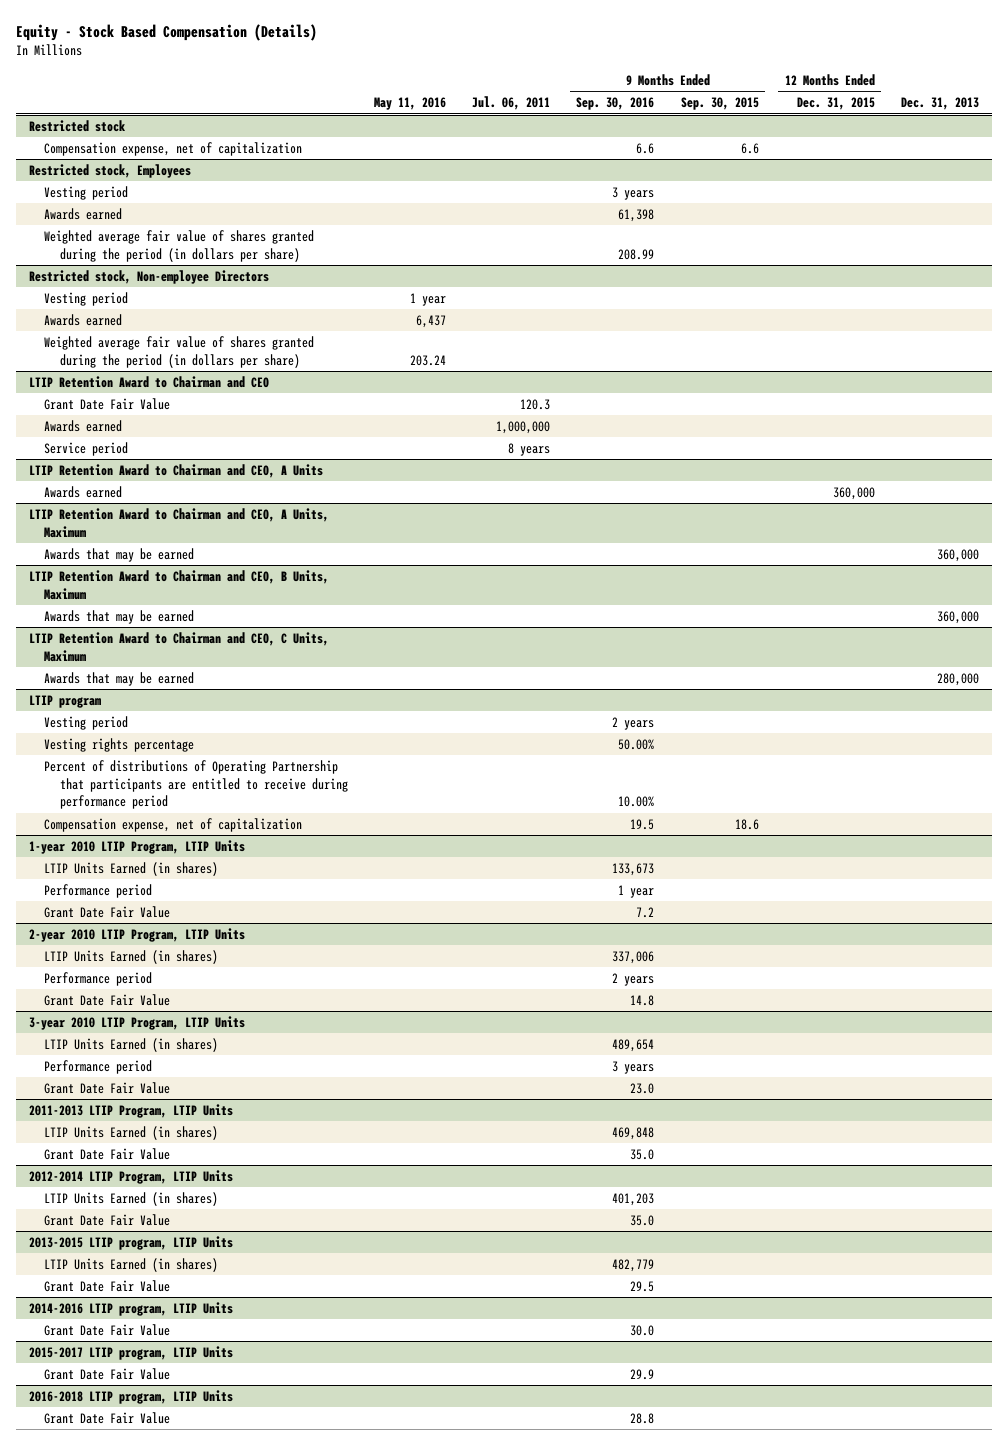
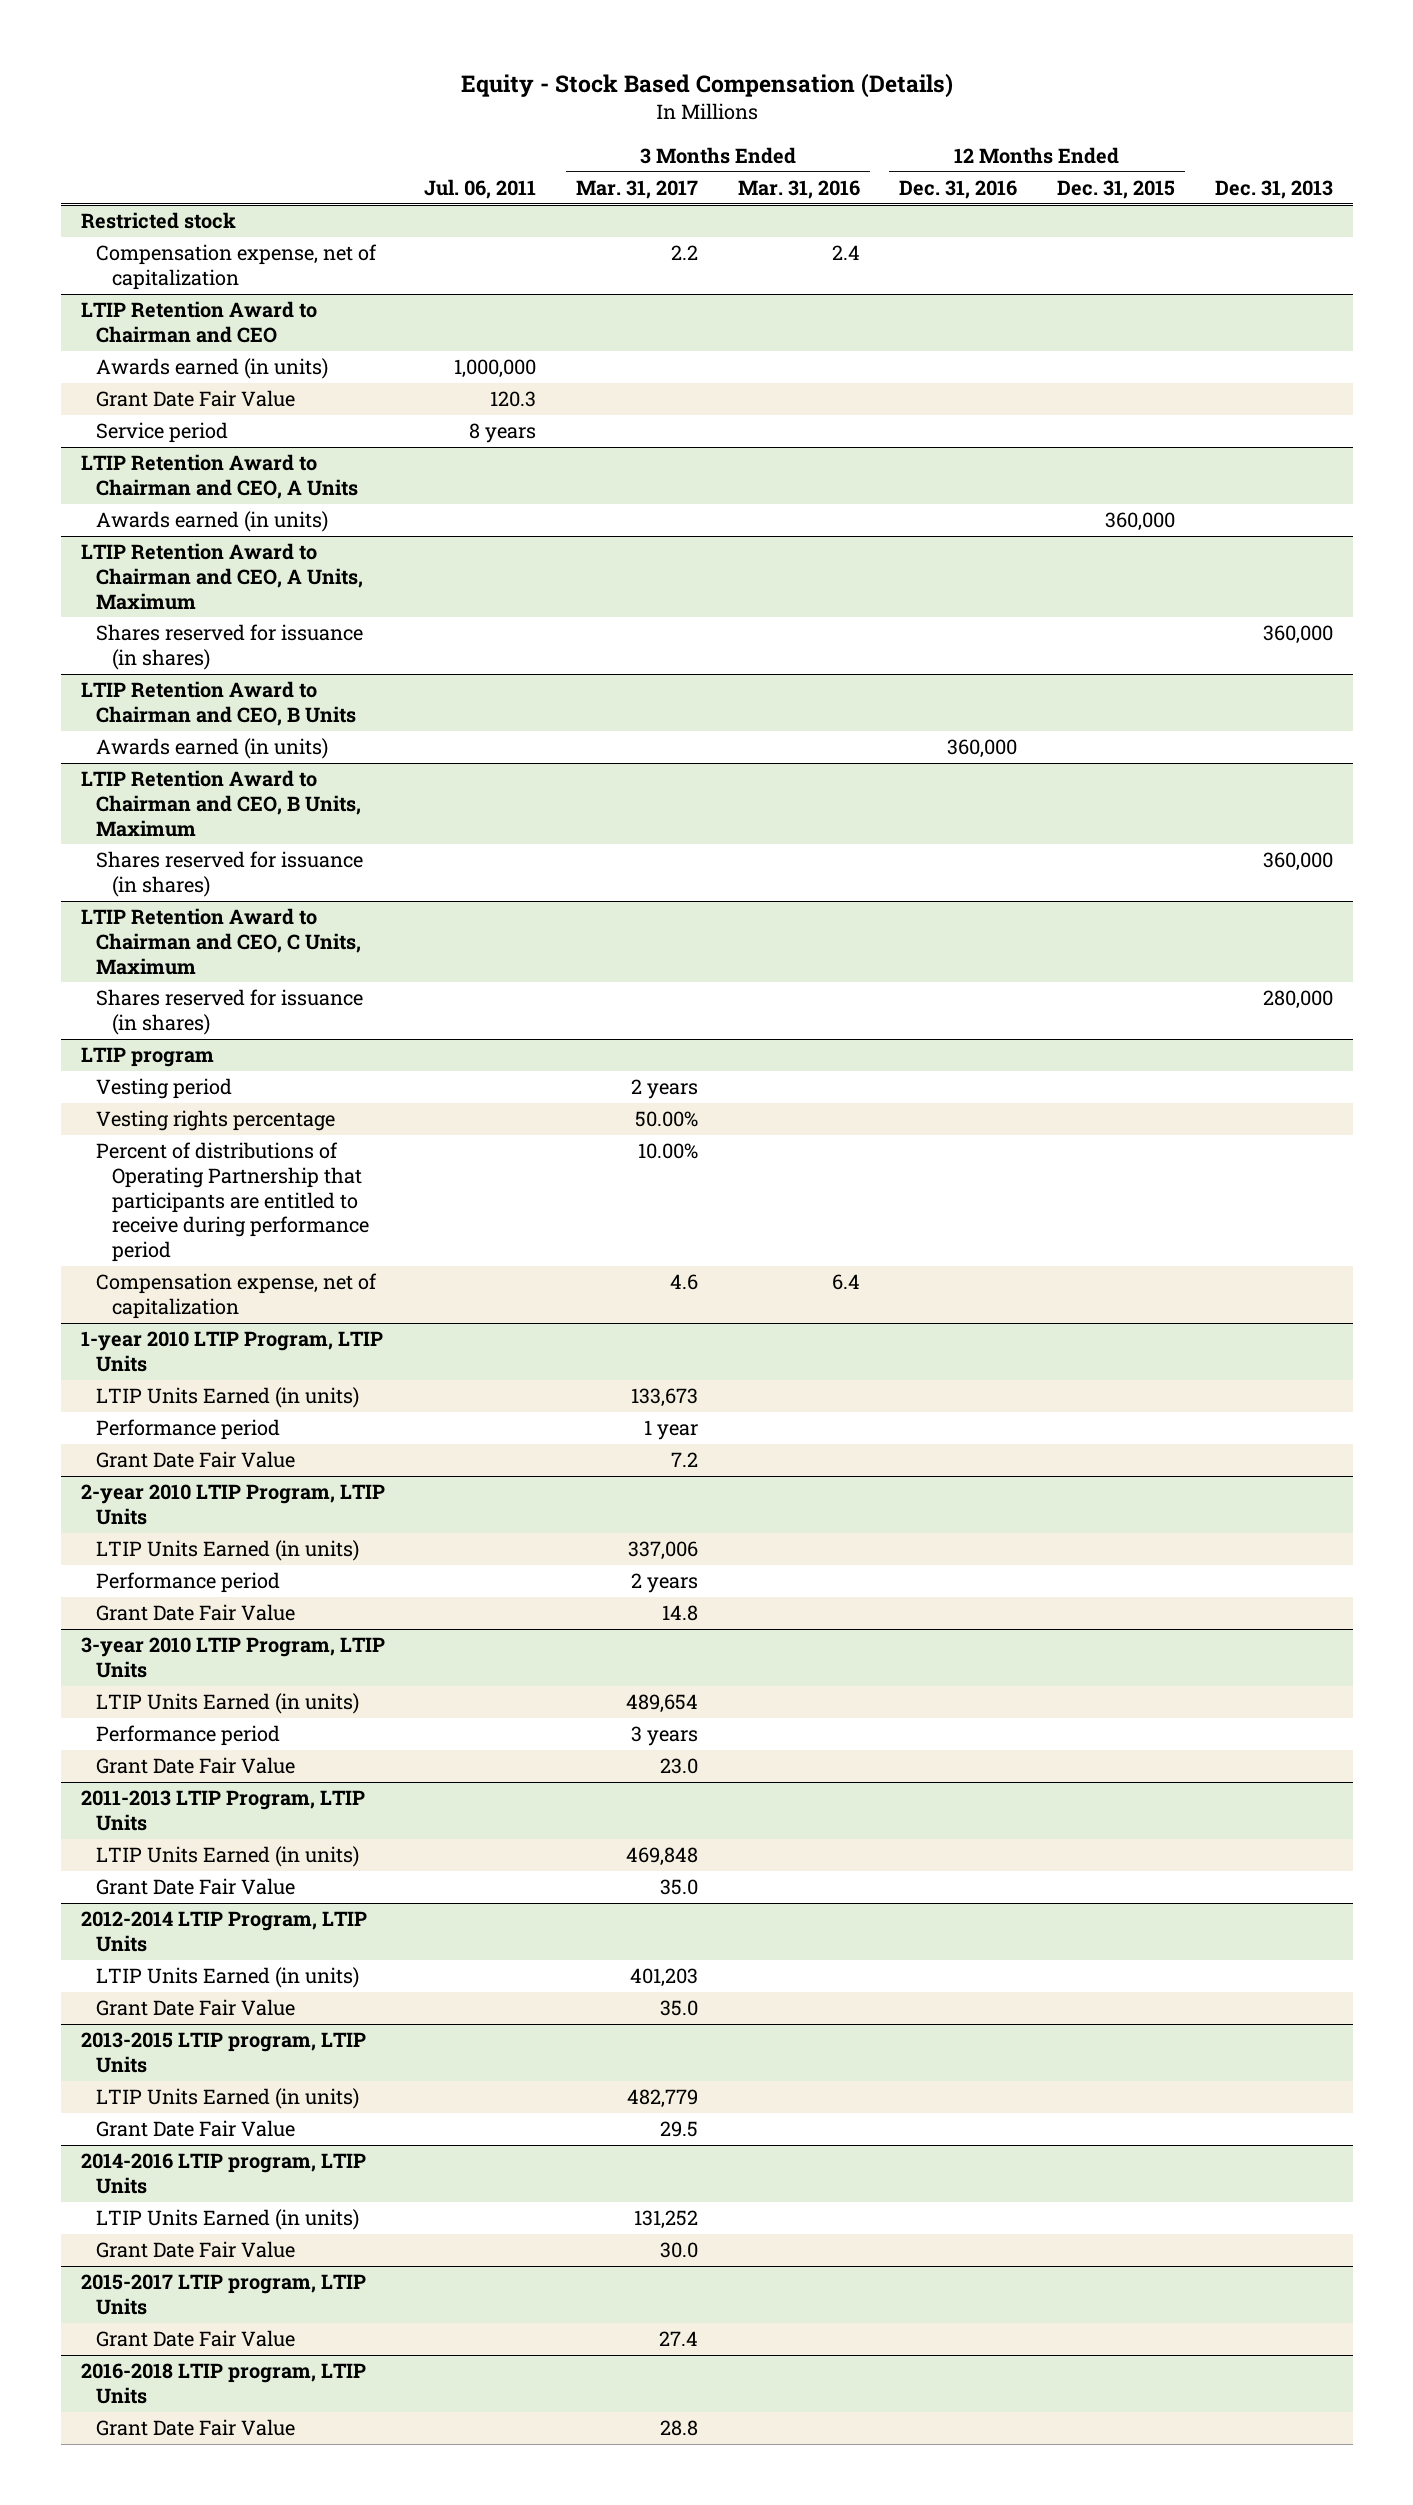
- | May 11, 2016 | Jul. 06, 2011 | 9 Months Ended Sep. 30, 2016 | 9 Months Ended Sep. 30, 2015 | 12 Months Ended Dec. 31, 2015 | Dec. 31, 2013
+ | Jul. 06, 2011 | 3 Months Ended Mar. 31, 2017 | 3 Months Ended Mar. 31, 2016 | 12 Months Ended Dec. 31, 2016 | 12 Months Ended Dec. 31, 2015 | Dec. 31, 2013
- Restricted stock, Employees
- Vesting period | | | 3 years | | |
- Awards earned | | | 61,398 | | |
- Weighted average fair value of shares granted during the period (in dollars per share) | | | 208.99 | | |
- Restricted stock, Non-employee Directors
- Vesting period | 1 year | | | | |
- Awards earned | 6,437 | | | | |
- Weighted average fair value of shares granted during the period (in dollars per share) | 203.24 | | | | |
@ LTIP Retention Award to Chairman and CEO
+ Awards earned (in units) | 1,000,000 | | | | |
- Awards earned | | 1,000,000 | | | |
@ LTIP Retention Award to Chairman and CEO, A Units
- Awards earned | | | | | 360,000 |
+ Awards earned (in units) | | | | | 360,000 |
@ LTIP Retention Award to Chairman and CEO, A Units, Maximum
- Awards that may be earned | | | | | | 360,000
+ Shares reserved for issuance (in shares) | | | | | | 360,000
+ LTIP Retention Award to Chairman and CEO, B Units
+ Awards earned (in units) | | | | 360,000 | |
@ LTIP Retention Award to Chairman and CEO, B Units, Maximum
- Awards that may be earned | | | | | | 360,000
+ Shares reserved for issuance (in shares) | | | | | | 360,000
@ LTIP Retention Award to Chairman and CEO, C Units, Maximum
- Awards that may be earned | | | | | | 280,000
+ Shares reserved for issuance (in shares) | | | | | | 280,000
@ 1-year 2010 LTIP Program, LTIP Units
- LTIP Units Earned (in shares) | | | 133,673 | | |
+ LTIP Units Earned (in units) | | 133,673 | | | |
@ 2-year 2010 LTIP Program, LTIP Units
- LTIP Units Earned (in shares) | | | 337,006 | | |
+ LTIP Units Earned (in units) | | 337,006 | | | |
@ 3-year 2010 LTIP Program, LTIP Units
- LTIP Units Earned (in shares) | | | 489,654 | | |
+ LTIP Units Earned (in units) | | 489,654 | | | |
@ 2011-2013 LTIP Program, LTIP Units
- LTIP Units Earned (in shares) | | | 469,848 | | |
+ LTIP Units Earned (in units) | | 469,848 | | | |
@ 2012-2014 LTIP Program, LTIP Units
- LTIP Units Earned (in shares) | | | 401,203 | | |
+ LTIP Units Earned (in units) | | 401,203 | | | |
@ 2013-2015 LTIP program, LTIP Units
- LTIP Units Earned (in shares) | | | 482,779 | | |
+ LTIP Units Earned (in units) | | 482,779 | | | |
@ 2014-2016 LTIP program, LTIP Units
+ LTIP Units Earned (in units) | | 131,252 | | | |

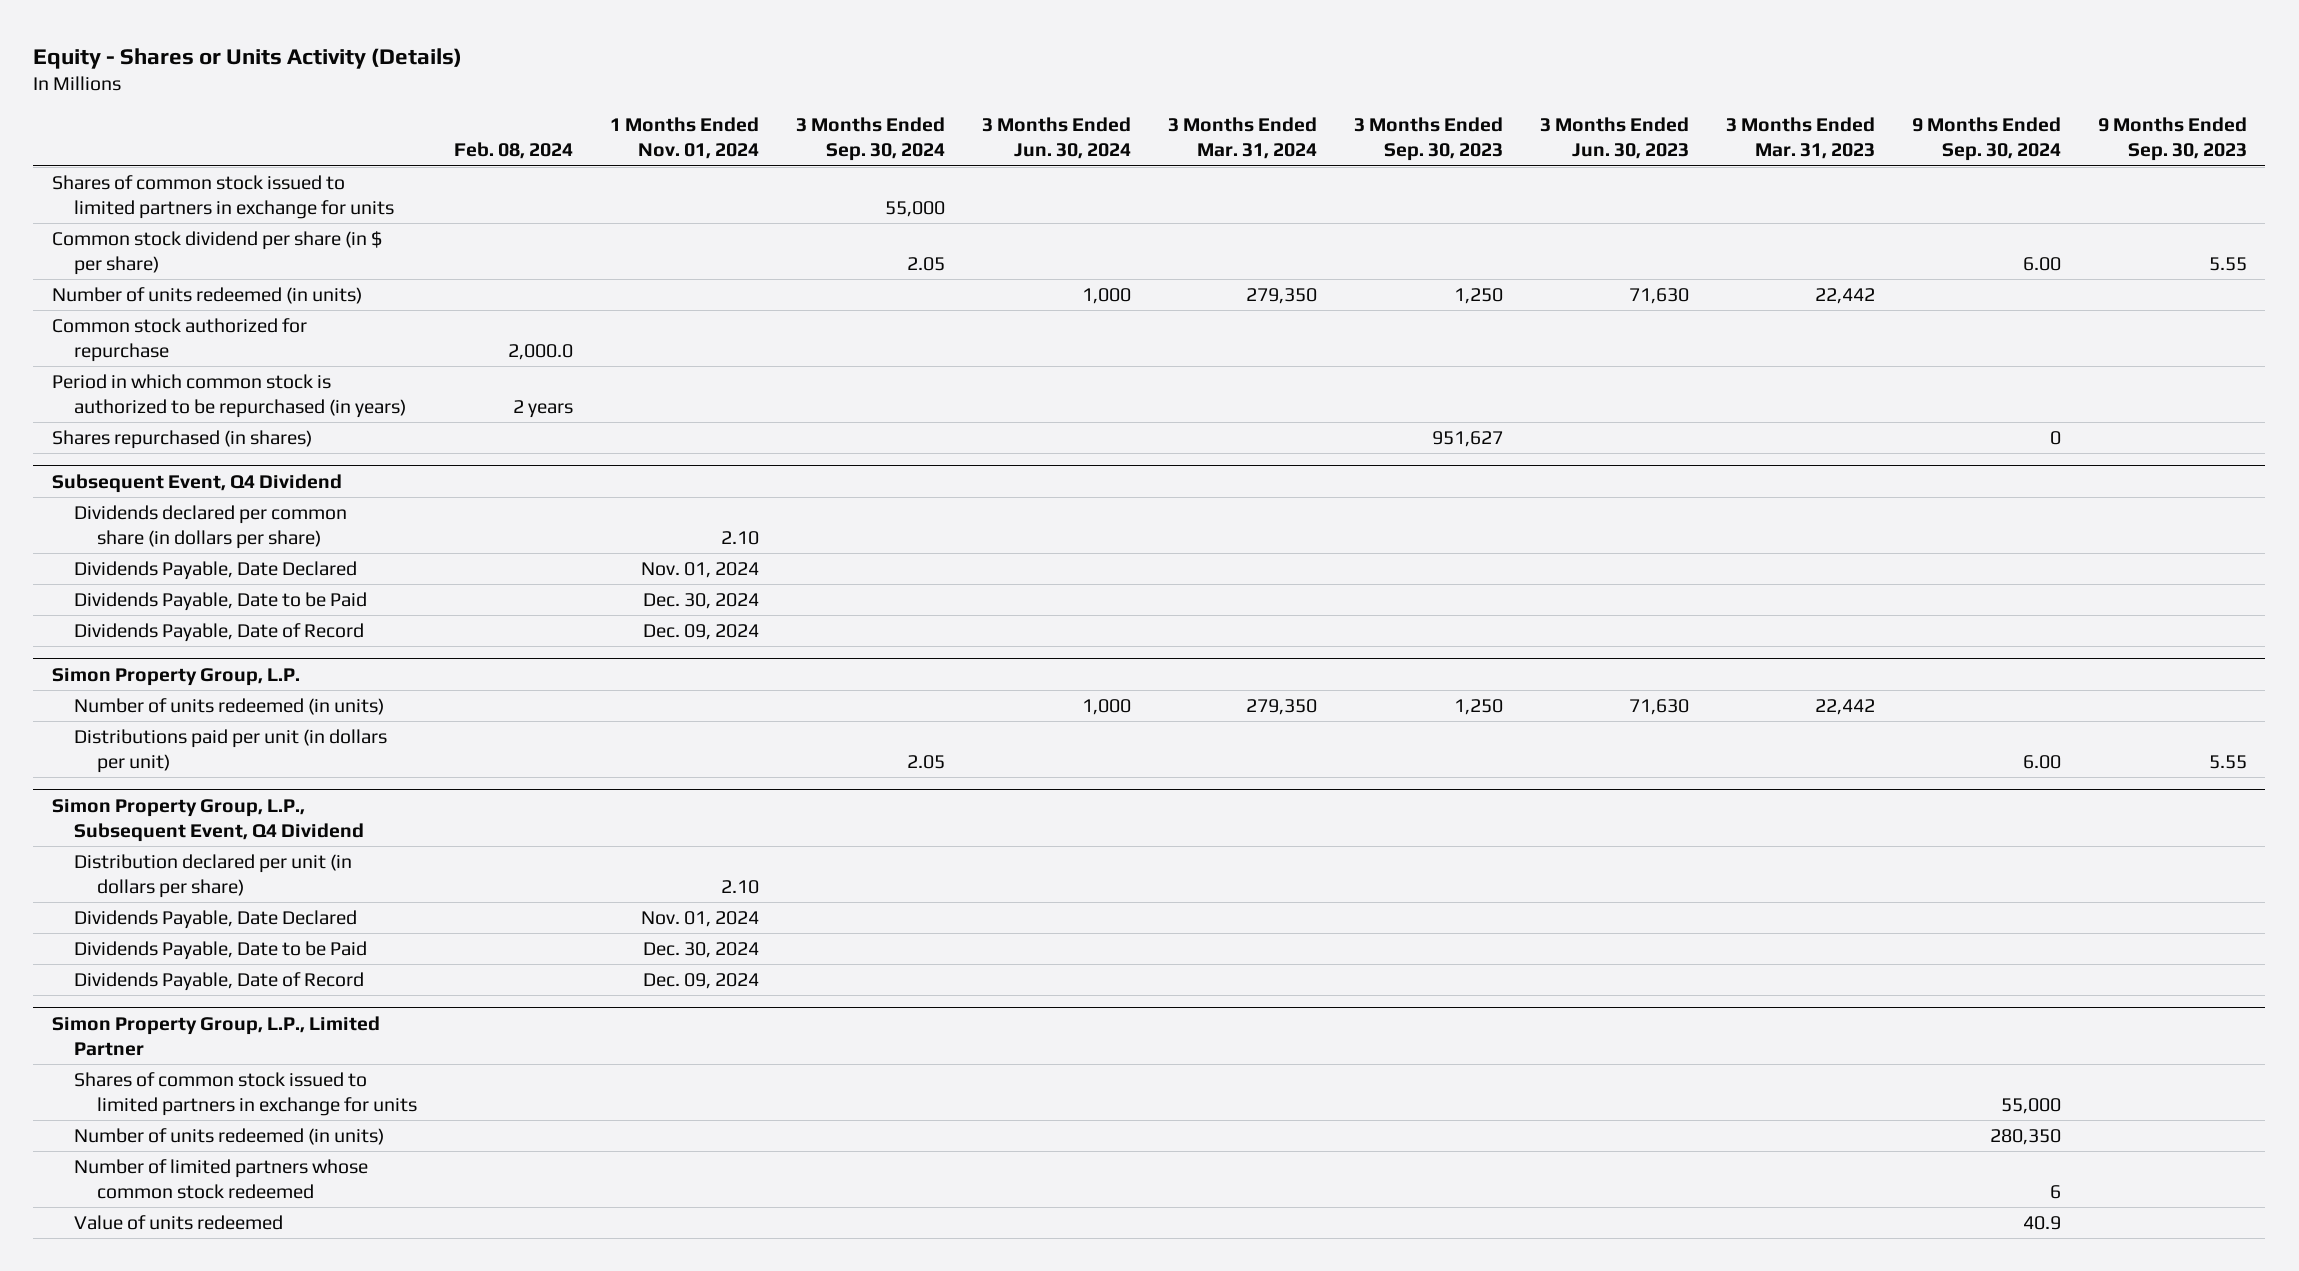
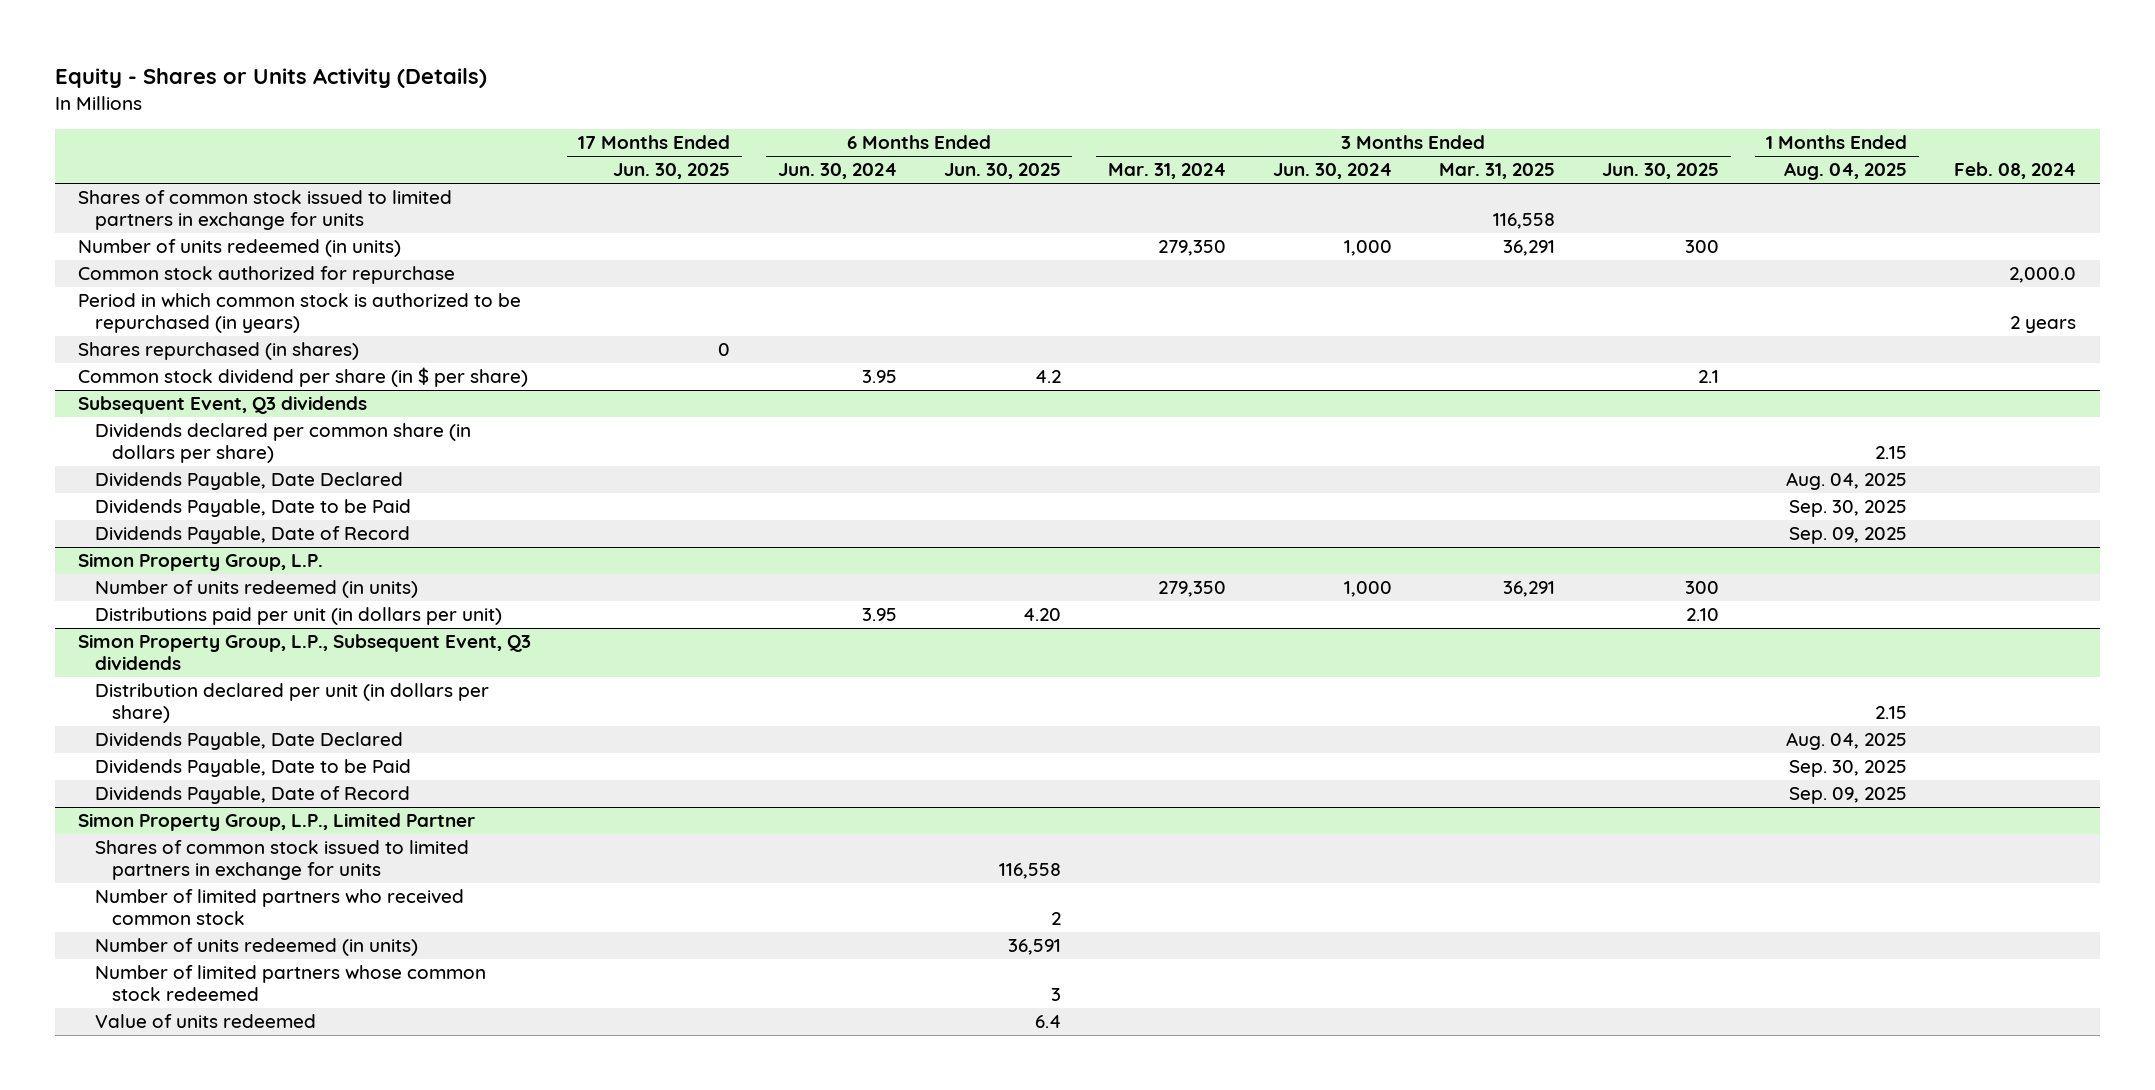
- | Feb. 08, 2024 | 1 Months Ended Nov. 01, 2024 | 3 Months Ended Sep. 30, 2024 | 3 Months Ended Jun. 30, 2024 | 3 Months Ended Mar. 31, 2024 | 3 Months Ended Sep. 30, 2023 | 3 Months Ended Jun. 30, 2023 | 3 Months Ended Mar. 31, 2023 | 9 Months Ended Sep. 30, 2024 | 9 Months Ended Sep. 30, 2023
+ | 17 Months Ended Jun. 30, 2025 | 6 Months Ended Jun. 30, 2024 | 6 Months Ended Jun. 30, 2025 | 3 Months Ended Mar. 31, 2024 | 3 Months Ended Jun. 30, 2024 | 3 Months Ended Mar. 31, 2025 | 3 Months Ended Jun. 30, 2025 | 1 Months Ended Aug. 04, 2025 | Feb. 08, 2024
- Subsequent Event, Q4 Dividend
moved down: Common stock dividend per share (in $ per share) | | 3.95 | 4.2 | | | | 2.1 | |
+ Subsequent Event, Q3 dividends
- Simon Property Group, L.P., Subsequent Event, Q4 Dividend
+ Simon Property Group, L.P., Subsequent Event, Q3 dividends
@ Simon Property Group, L.P., Limited Partner
+ Number of limited partners who received common stock | | | 2 | | | | | |

